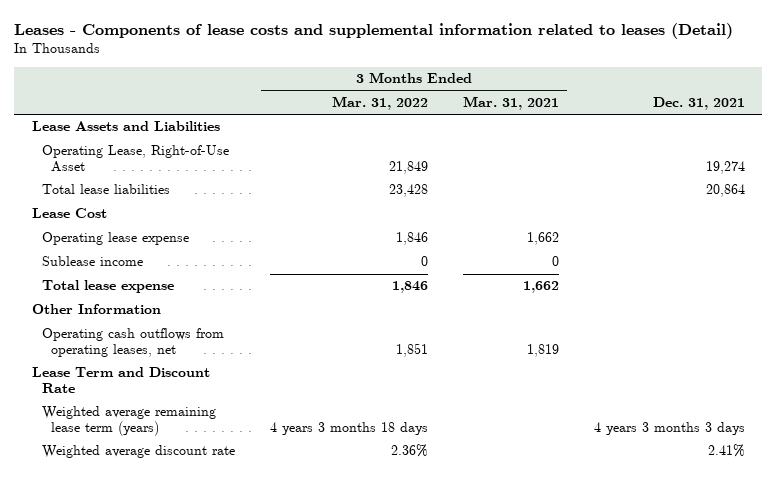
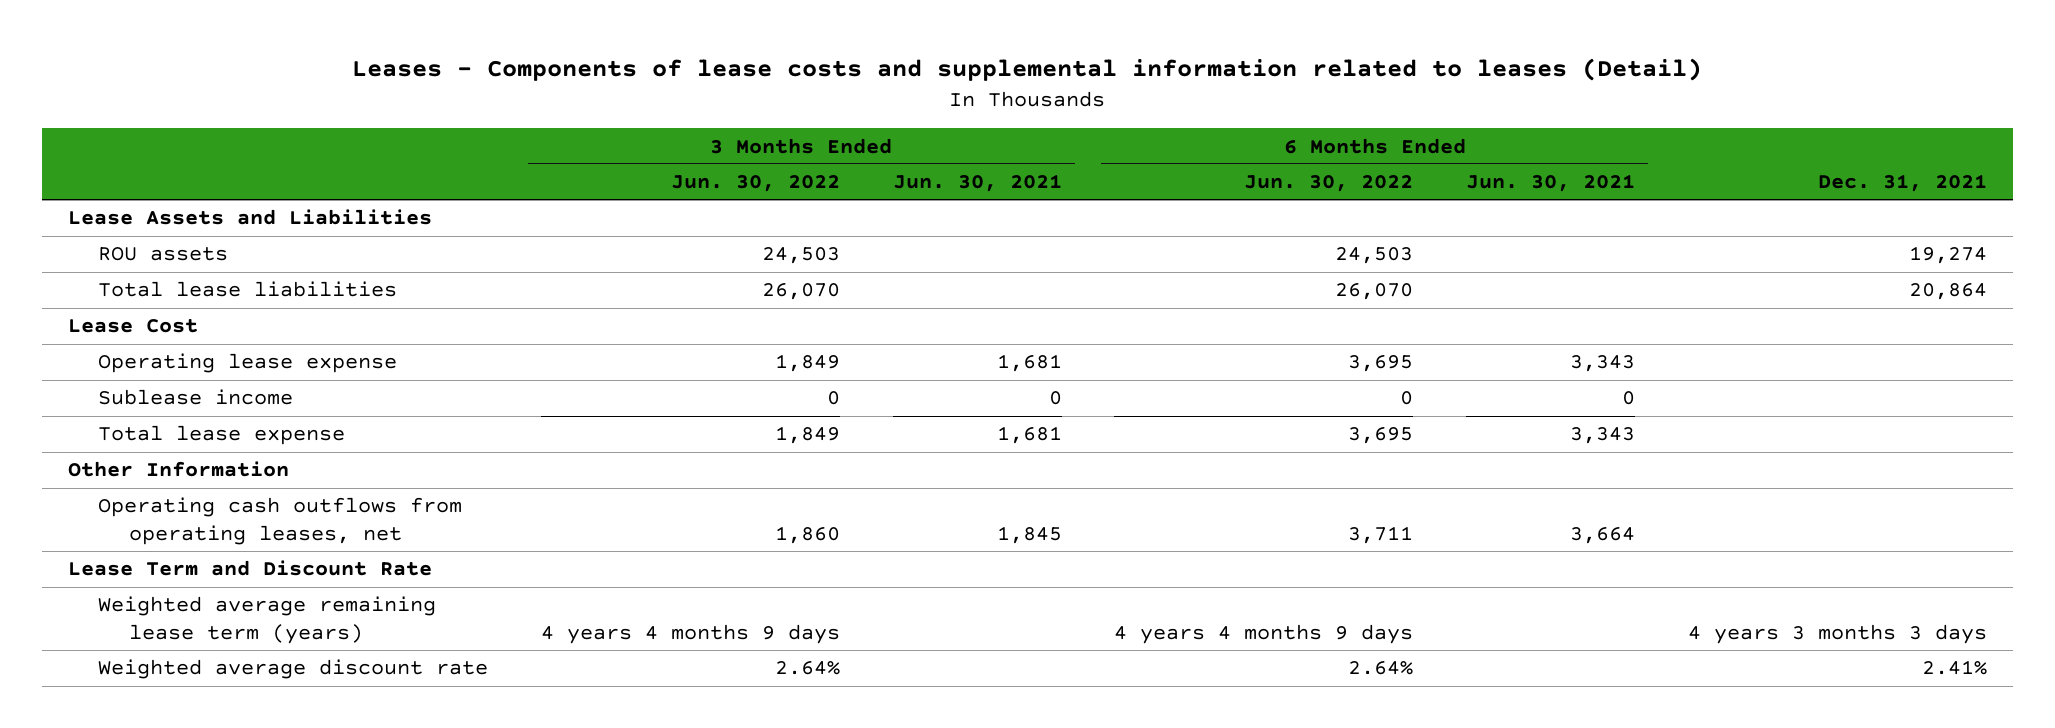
- | 3 Months Ended Mar. 31, 2022 | 3 Months Ended Mar. 31, 2021 | Dec. 31, 2021
+ | 3 Months Ended Jun. 30, 2022 | 3 Months Ended Jun. 30, 2021 | 6 Months Ended Jun. 30, 2022 | 6 Months Ended Jun. 30, 2021 | Dec. 31, 2021
- Operating Lease, Right-of-Use Asset | 21,849 | | 19,274
+ ROU assets | 24,503 | | 24,503 | | 19,274

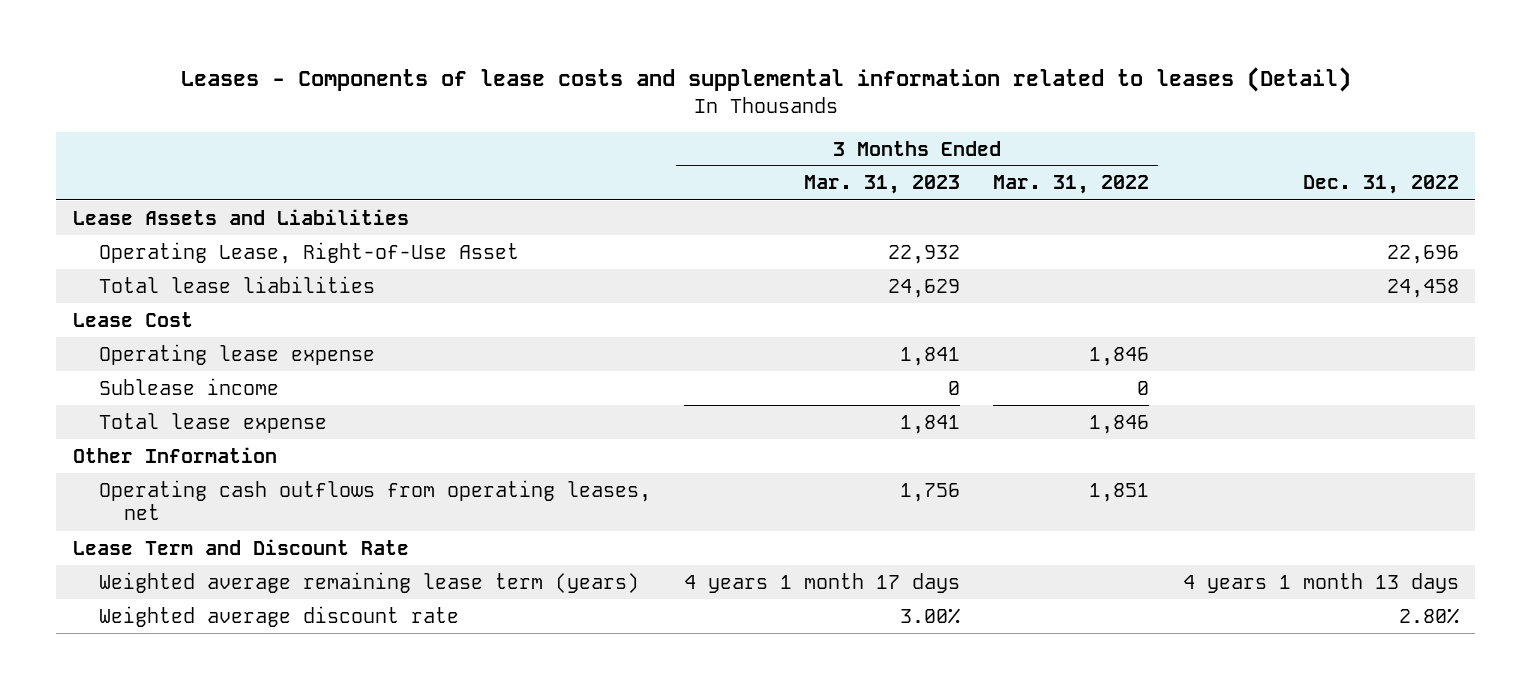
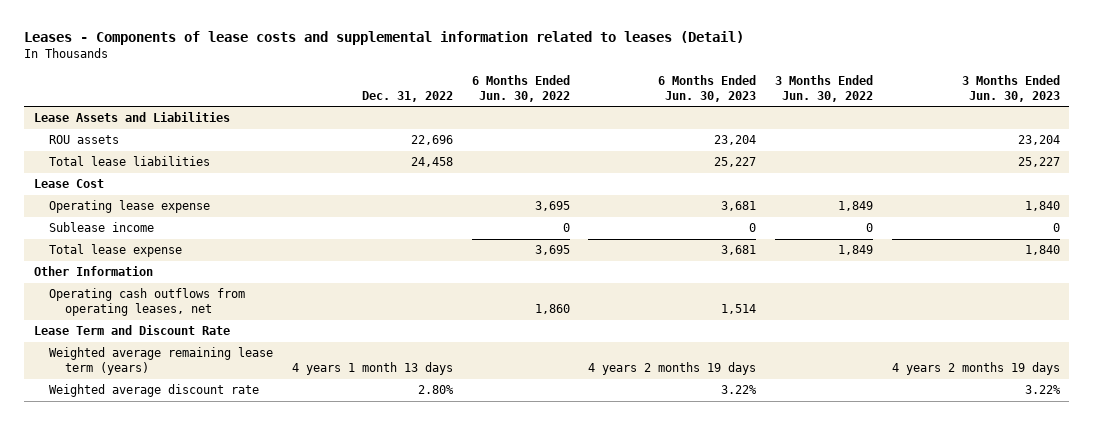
- | 3 Months Ended Mar. 31, 2023 | 3 Months Ended Mar. 31, 2022 | Dec. 31, 2022
+ | Dec. 31, 2022 | 6 Months Ended Jun. 30, 2022 | 6 Months Ended Jun. 30, 2023 | 3 Months Ended Jun. 30, 2022 | 3 Months Ended Jun. 30, 2023
- Operating Lease, Right-of-Use Asset | 22,932 | | 22,696
+ ROU assets | 22,696 | | 23,204 | | 23,204

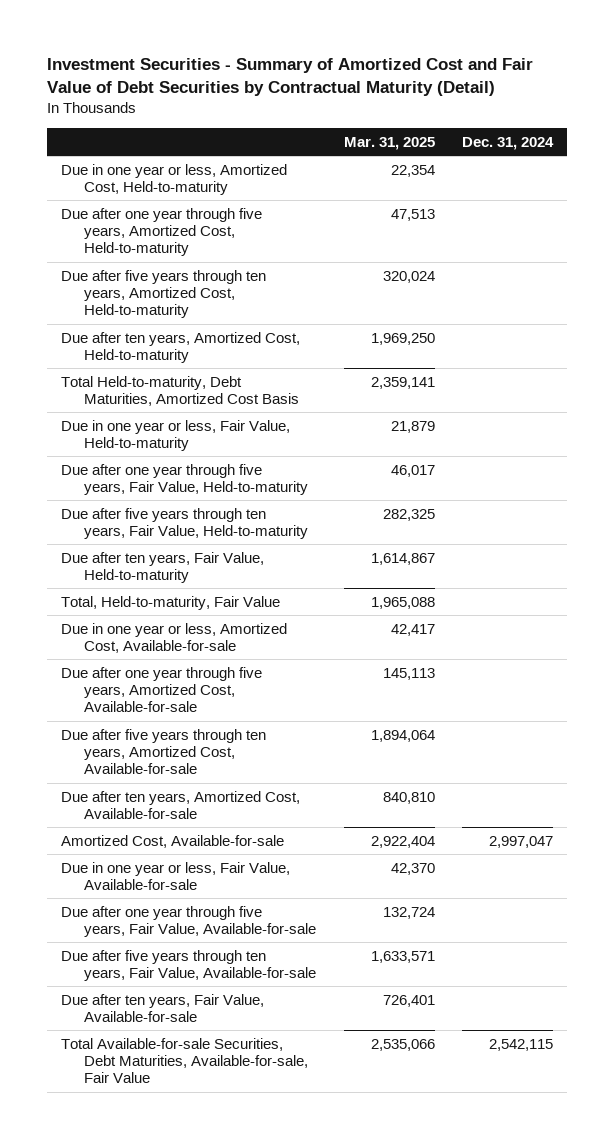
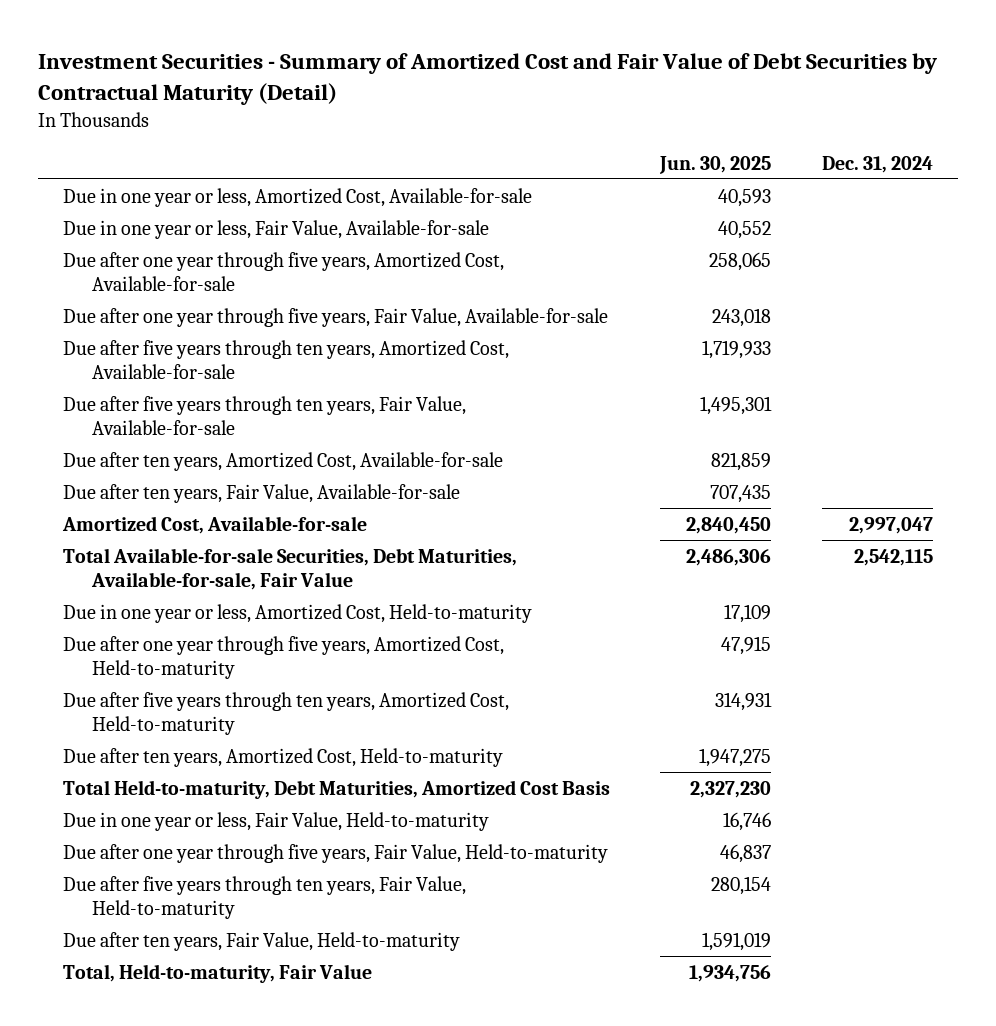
- | Mar. 31, 2025 | Dec. 31, 2024
+ | Jun. 30, 2025 | Dec. 31, 2024
moved up: Due in one year or less, Amortized Cost, Available-for-sale | 40,593 |
moved up: Due in one year or less, Fair Value, Available-for-sale | 40,552 |
moved up: Due after one year through five years, Amortized Cost, Available-for-sale | 258,065 |
moved up: Due after one year through five years, Fair Value, Available-for-sale | 243,018 |
moved up: Due after five years through ten years, Amortized Cost, Available-for-sale | 1,719,933 |
moved up: Due after five years through ten years, Fair Value, Available-for-sale | 1,495,301 |
moved up: Due after ten years, Amortized Cost, Available-for-sale | 821,859 |
moved up: Due after ten years, Fair Value, Available-for-sale | 707,435 |
moved up: Amortized Cost, Available-for-sale | 2,840,450 | 2,997,047
moved up: Total Available-for-sale Securities, Debt Maturities, Available-for-sale, Fair Value | 2,486,306 | 2,542,115

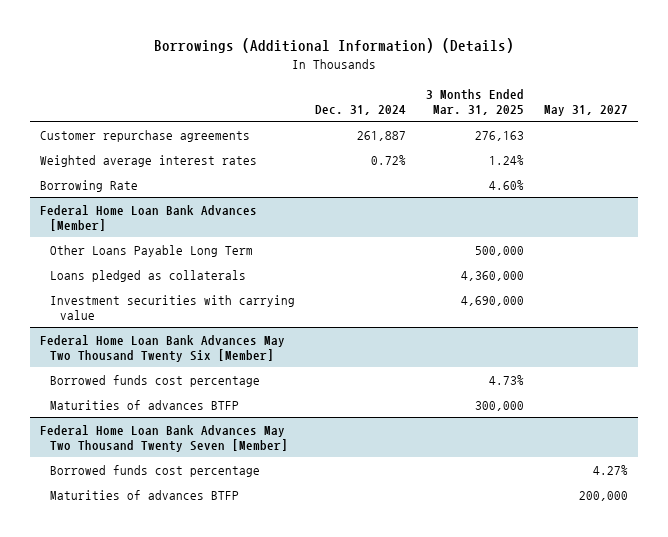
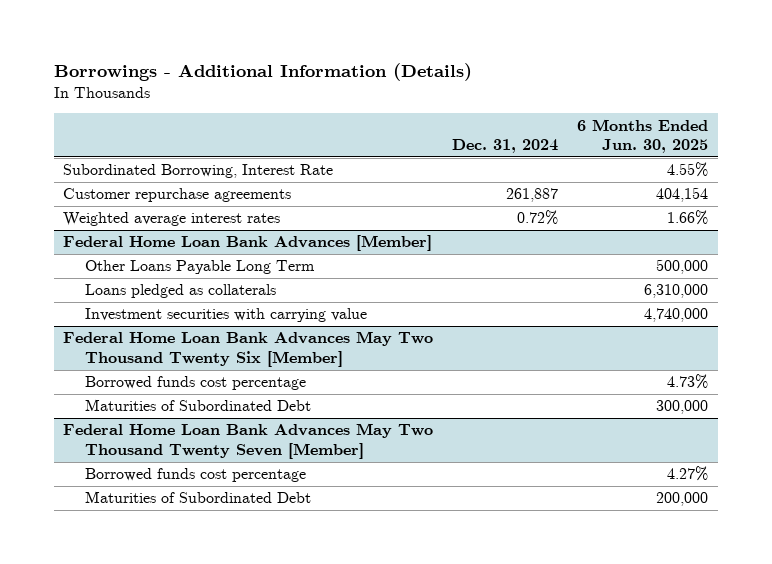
- Borrowings (Additional Information) (Details)
+ Borrowings - Additional Information (Details)
- | Dec. 31, 2024 | 3 Months Ended Mar. 31, 2025 | May 31, 2027
+ | Dec. 31, 2024 | 6 Months Ended Jun. 30, 2025
+ Subordinated Borrowing, Interest Rate | | 4.55%
- Borrowing Rate | | 4.60% |
@ Federal Home Loan Bank Advances May Two Thousand Twenty Six [Member]
- Maturities of advances BTFP | | 300,000 |
+ Maturities of Subordinated Debt | | 300,000
@ Federal Home Loan Bank Advances May Two Thousand Twenty Seven [Member]
- Maturities of advances BTFP | | | 200,000
+ Maturities of Subordinated Debt | | 200,000

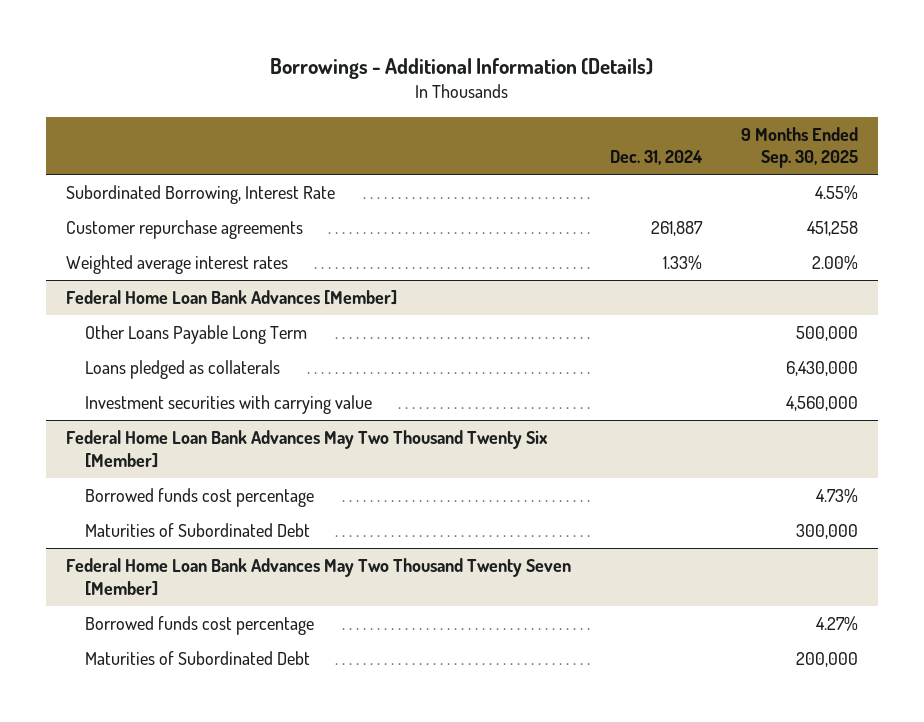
- | Dec. 31, 2024 | 6 Months Ended Jun. 30, 2025
+ | Dec. 31, 2024 | 9 Months Ended Sep. 30, 2025
- Weighted average interest rates | 0.72% | 1.66%
+ Weighted average interest rates | 1.33% | 2.00%

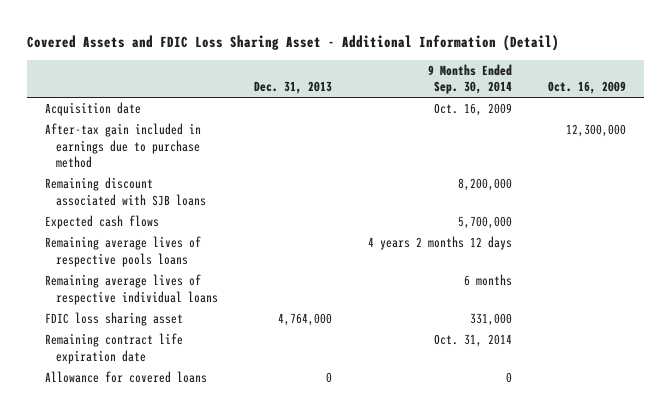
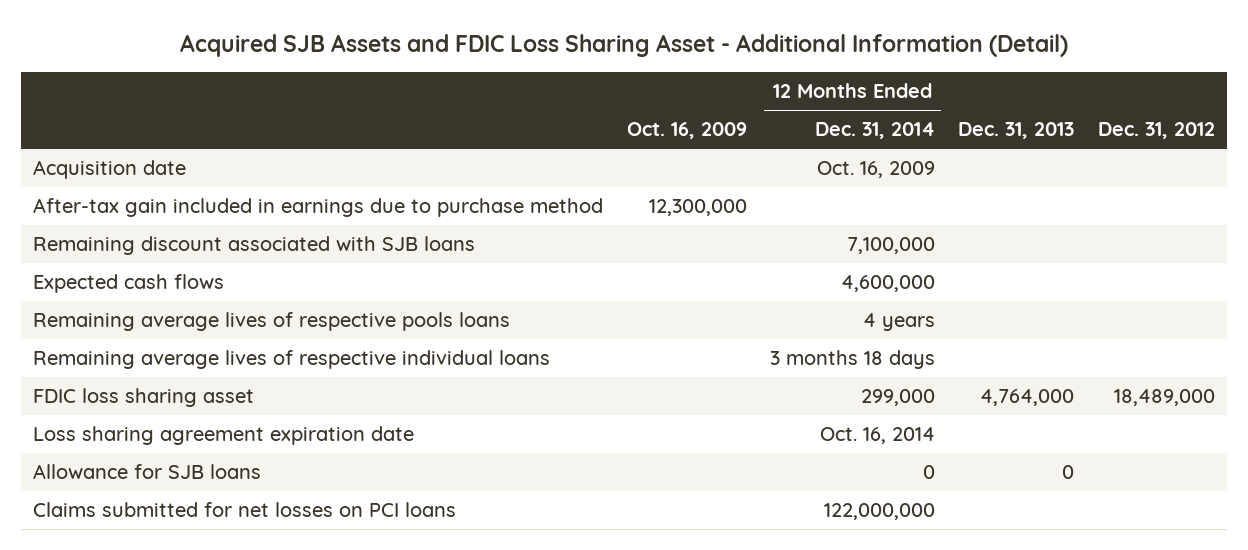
- Covered Assets and FDIC Loss Sharing Asset - Additional Information (Detail)
+ Acquired SJB Assets and FDIC Loss Sharing Asset - Additional Information (Detail)
- | Dec. 31, 2013 | 9 Months Ended Sep. 30, 2014 | Oct. 16, 2009
+ | Oct. 16, 2009 | 12 Months Ended Dec. 31, 2014 | Dec. 31, 2013 | Dec. 31, 2012
- Remaining contract life expiration date | | Oct. 31, 2014 |
- Allowance for covered loans | 0 | 0 |
+ Loss sharing agreement expiration date | | Oct. 16, 2014 | |
+ Allowance for SJB loans | | 0 | 0 |
+ Claims submitted for net losses on PCI loans | | 122,000,000 | |

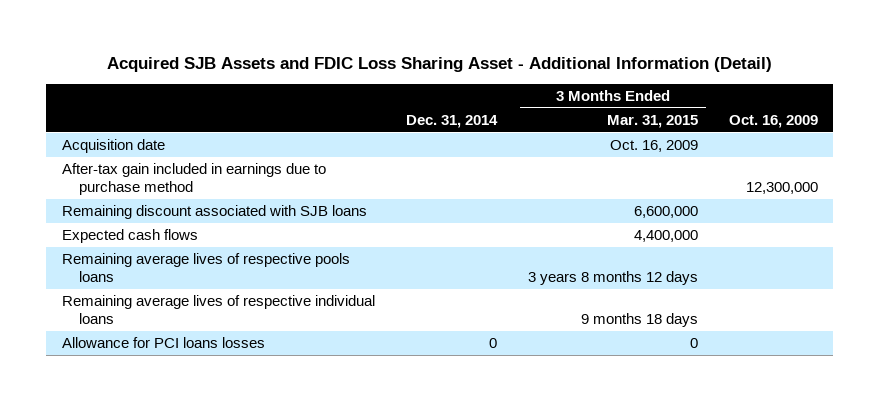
- | Oct. 16, 2009 | 12 Months Ended Dec. 31, 2014 | Dec. 31, 2013 | Dec. 31, 2012
+ | Dec. 31, 2014 | 3 Months Ended Mar. 31, 2015 | Oct. 16, 2009
- FDIC loss sharing asset | | 299,000 | 4,764,000 | 18,489,000
- Loss sharing agreement expiration date | | Oct. 16, 2014 | |
- Allowance for SJB loans | | 0 | 0 |
- Claims submitted for net losses on PCI loans | | 122,000,000 | |
+ Allowance for PCI loans losses | 0 | 0 |

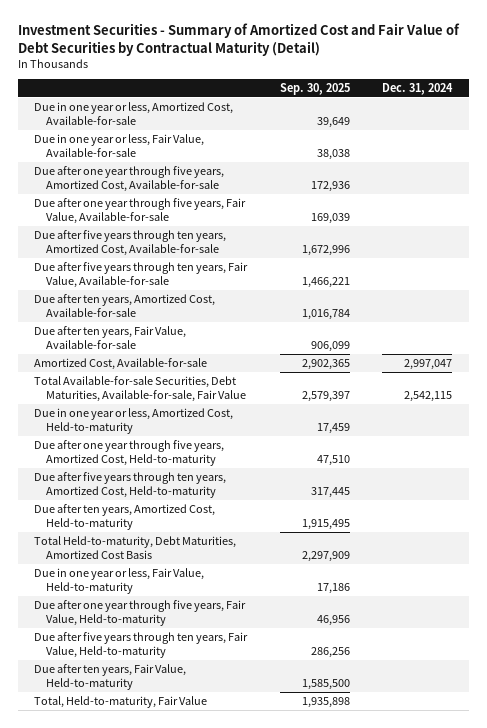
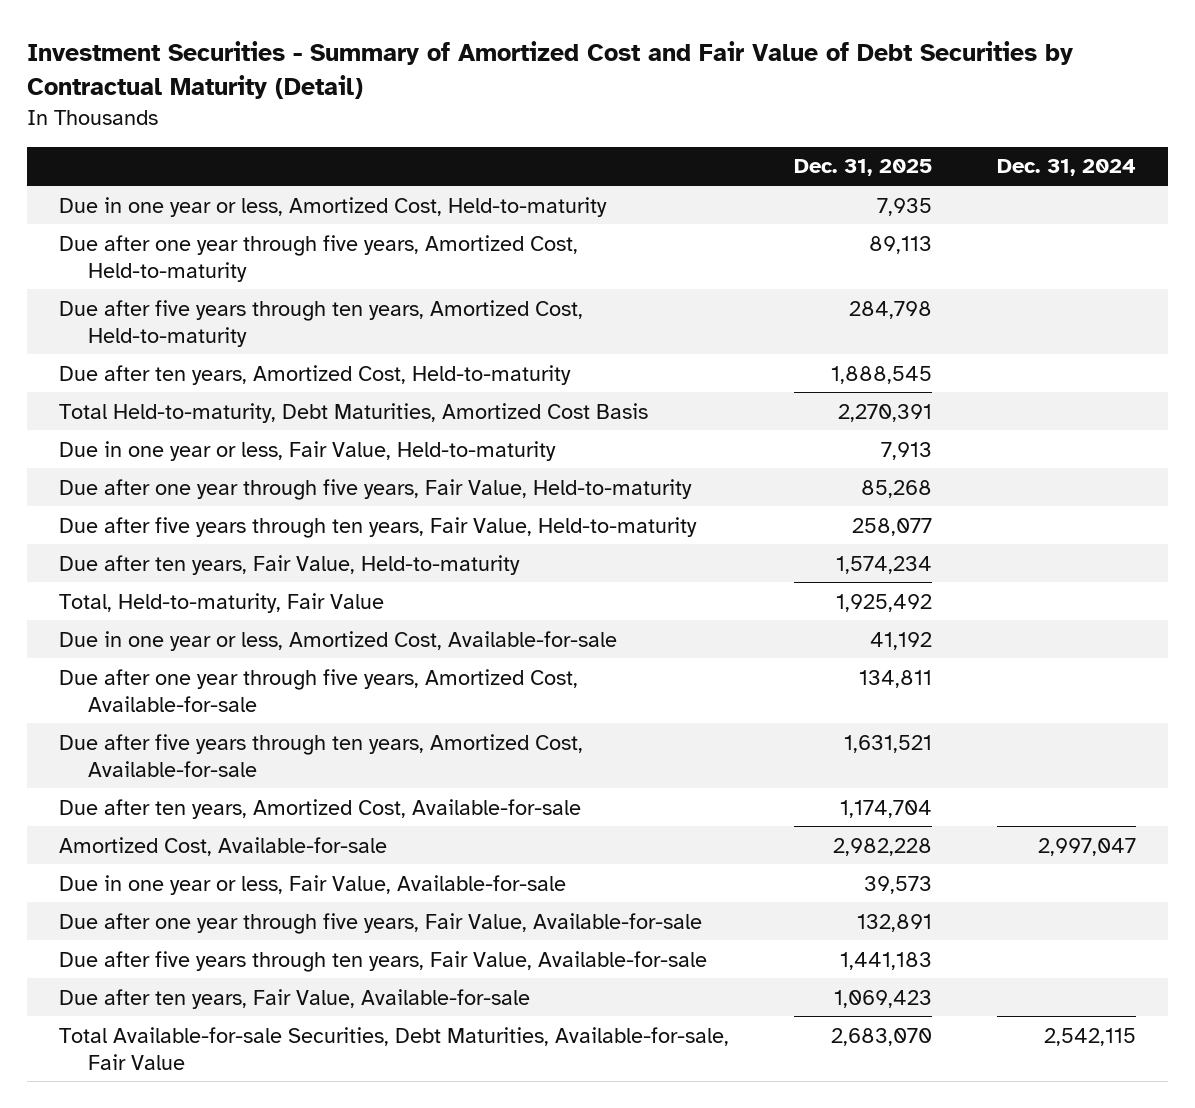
- | Sep. 30, 2025 | Dec. 31, 2024
+ | Dec. 31, 2025 | Dec. 31, 2024
moved down: Due in one year or less, Amortized Cost, Available-for-sale | 41,192 |
moved down: Due after one year through five years, Amortized Cost, Available-for-sale | 134,811 |
moved down: Due after five years through ten years, Amortized Cost, Available-for-sale | 1,631,521 |
moved down: Due after ten years, Amortized Cost, Available-for-sale | 1,174,704 |
moved down: Amortized Cost, Available-for-sale | 2,982,228 | 2,997,047
moved down: Due in one year or less, Fair Value, Available-for-sale | 39,573 |
moved down: Due after one year through five years, Fair Value, Available-for-sale | 132,891 |
moved down: Due after five years through ten years, Fair Value, Available-for-sale | 1,441,183 |
moved down: Due after ten years, Fair Value, Available-for-sale | 1,069,423 |
moved down: Total Available-for-sale Securities, Debt Maturities, Available-for-sale, Fair Value | 2,683,070 | 2,542,115

